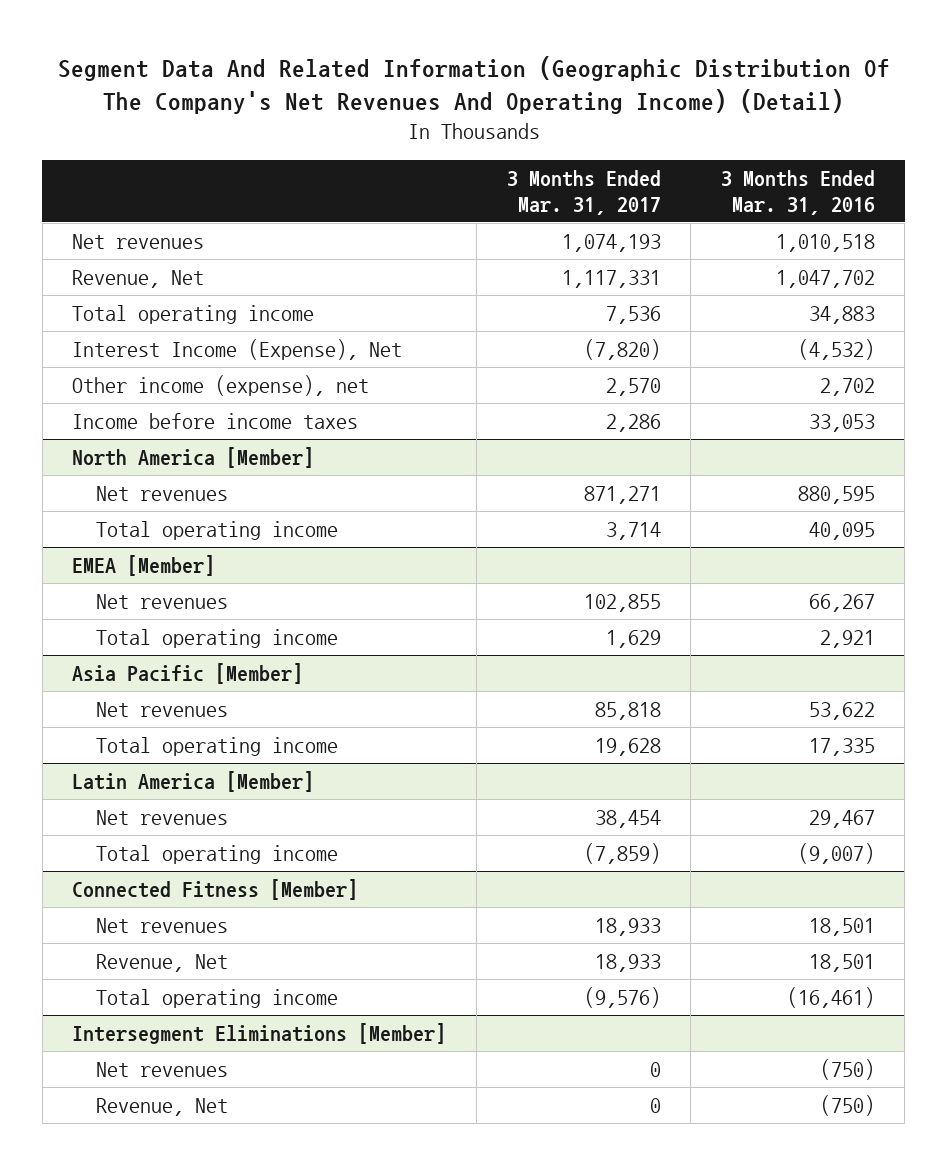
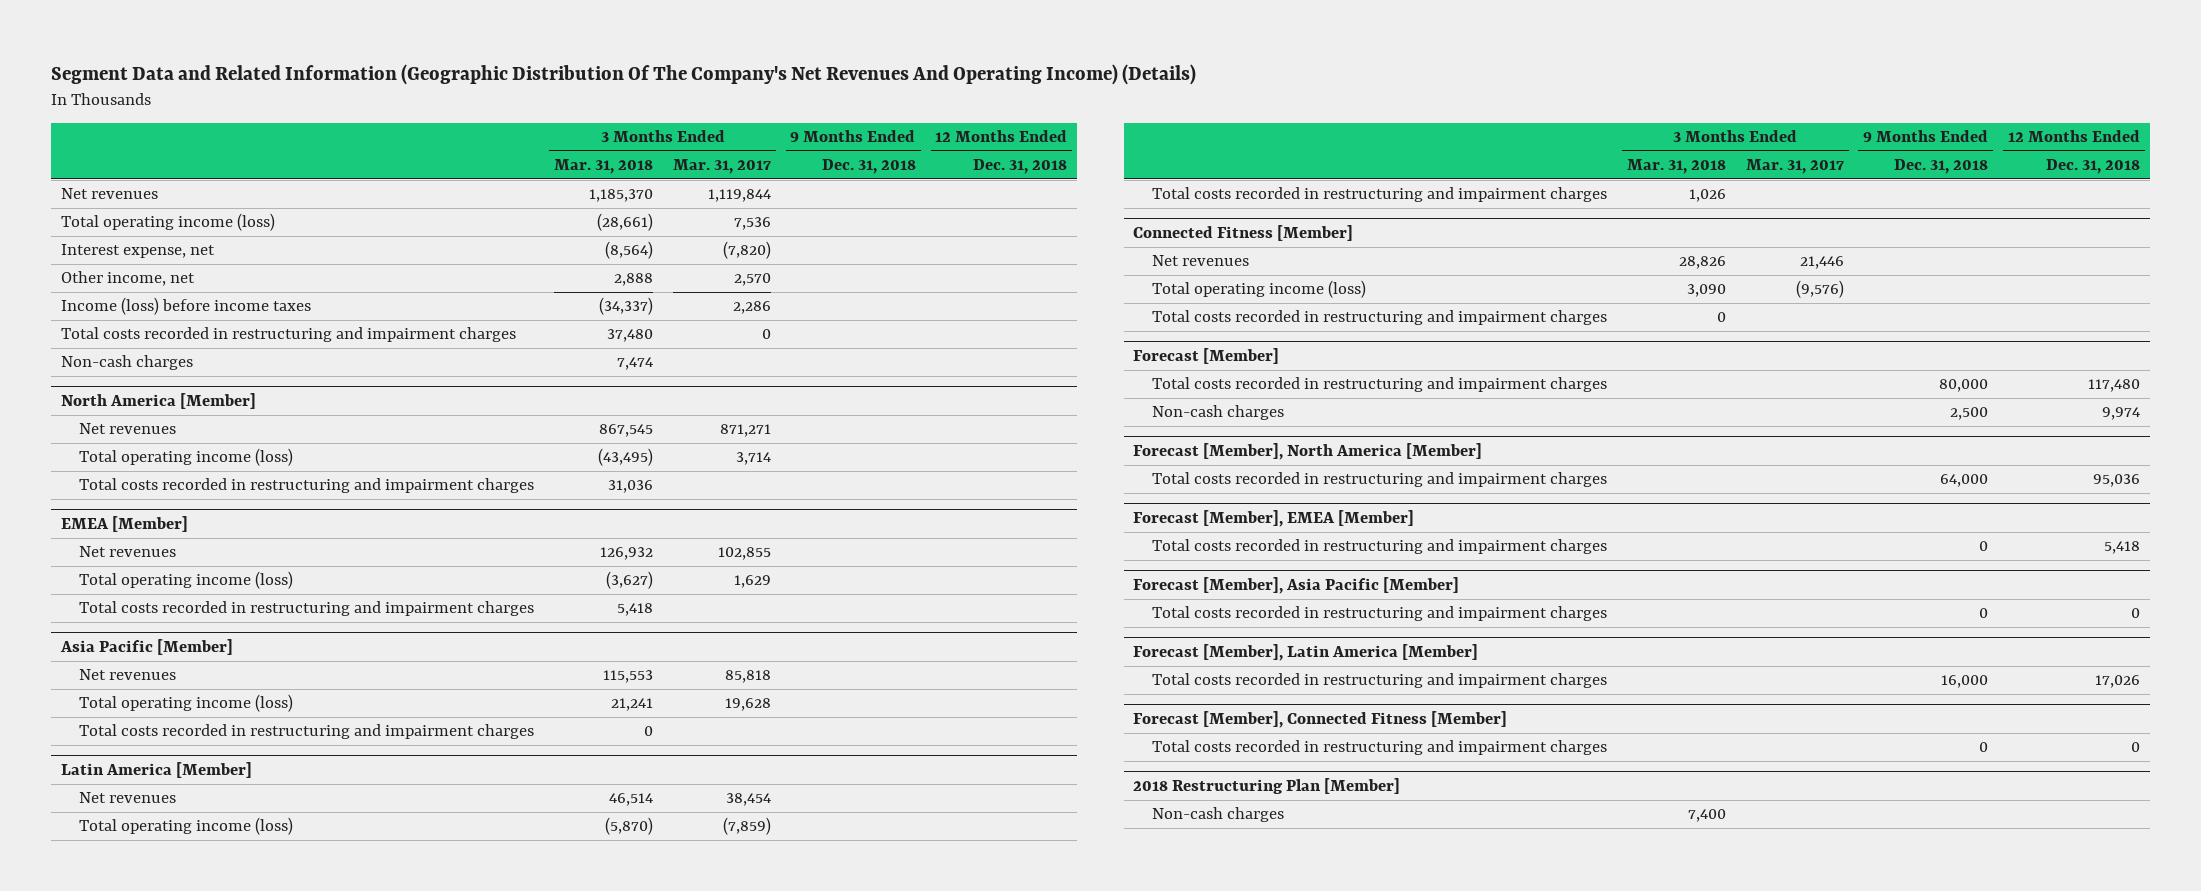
- Segment Data And Related Information (Geographic Distribution Of The Company's Net Revenues And Operating Income) (Detail)
+ Segment Data and Related Information (Geographic Distribution Of The Company's Net Revenues And Operating Income) (Details)
- | 3 Months Ended Mar. 31, 2017 | 3 Months Ended Mar. 31, 2016
+ | 3 Months Ended Mar. 31, 2018 | 3 Months Ended Mar. 31, 2017 | 9 Months Ended Dec. 31, 2018 | 12 Months Ended Dec. 31, 2018
- Net revenues | 1,074,193 | 1,010,518
- Revenue, Net | 1,117,331 | 1,047,702
- Total operating income | 7,536 | 34,883
- Interest Income (Expense), Net | (7,820) | (4,532)
- Other income (expense), net | 2,570 | 2,702
- Income before income taxes | 2,286 | 33,053
+ Net revenues | 1,185,370 | 1,119,844 | |
+ Total operating income (loss) | (28,661) | 7,536 | |
+ Interest expense, net | (8,564) | (7,820) | |
+ Other income, net | 2,888 | 2,570 | |
+ Income (loss) before income taxes | (34,337) | 2,286 | |
+ Total costs recorded in restructuring and impairment charges | 37,480 | 0 | |
+ Non-cash charges | 7,474 | | |
@ North America [Member]
- Total operating income | 3,714 | 40,095
+ Total operating income (loss) | (43,495) | 3,714 | |
+ Total costs recorded in restructuring and impairment charges | 31,036 | | |
@ EMEA [Member]
- Total operating income | 1,629 | 2,921
+ Total operating income (loss) | (3,627) | 1,629 | |
+ Total costs recorded in restructuring and impairment charges | 5,418 | | |
@ Asia Pacific [Member]
- Total operating income | 19,628 | 17,335
+ Total operating income (loss) | 21,241 | 19,628 | |
+ Total costs recorded in restructuring and impairment charges | 0 | | |
@ Latin America [Member]
- Total operating income | (7,859) | (9,007)
+ Total operating income (loss) | (5,870) | (7,859) | |
+ Total costs recorded in restructuring and impairment charges | 1,026 | | |
@ Connected Fitness [Member]
- Net revenues | 18,933 | 18,501
- Revenue, Net | 18,933 | 18,501
- Total operating income | (9,576) | (16,461)
- Intersegment Eliminations [Member]
- Net revenues | 0 | (750)
- Revenue, Net | 0 | (750)
@ Connected Fitness [Member]
+ Net revenues | 28,826 | 21,446 | |
+ Total operating income (loss) | 3,090 | (9,576) | |
+ Total costs recorded in restructuring and impairment charges | 0 | | |
+ Forecast [Member]
+ Total costs recorded in restructuring and impairment charges | | | 80,000 | 117,480
+ Non-cash charges | | | 2,500 | 9,974
+ Forecast [Member], North America [Member]
+ Total costs recorded in restructuring and impairment charges | | | 64,000 | 95,036
+ Forecast [Member], EMEA [Member]
+ Total costs recorded in restructuring and impairment charges | | | 0 | 5,418
+ Forecast [Member], Asia Pacific [Member]
+ Total costs recorded in restructuring and impairment charges | | | 0 | 0
+ Forecast [Member], Latin America [Member]
+ Total costs recorded in restructuring and impairment charges | | | 16,000 | 17,026
+ Forecast [Member], Connected Fitness [Member]
+ Total costs recorded in restructuring and impairment charges | | | 0 | 0
+ 2018 Restructuring Plan [Member]
+ Non-cash charges | 7,400 | | |

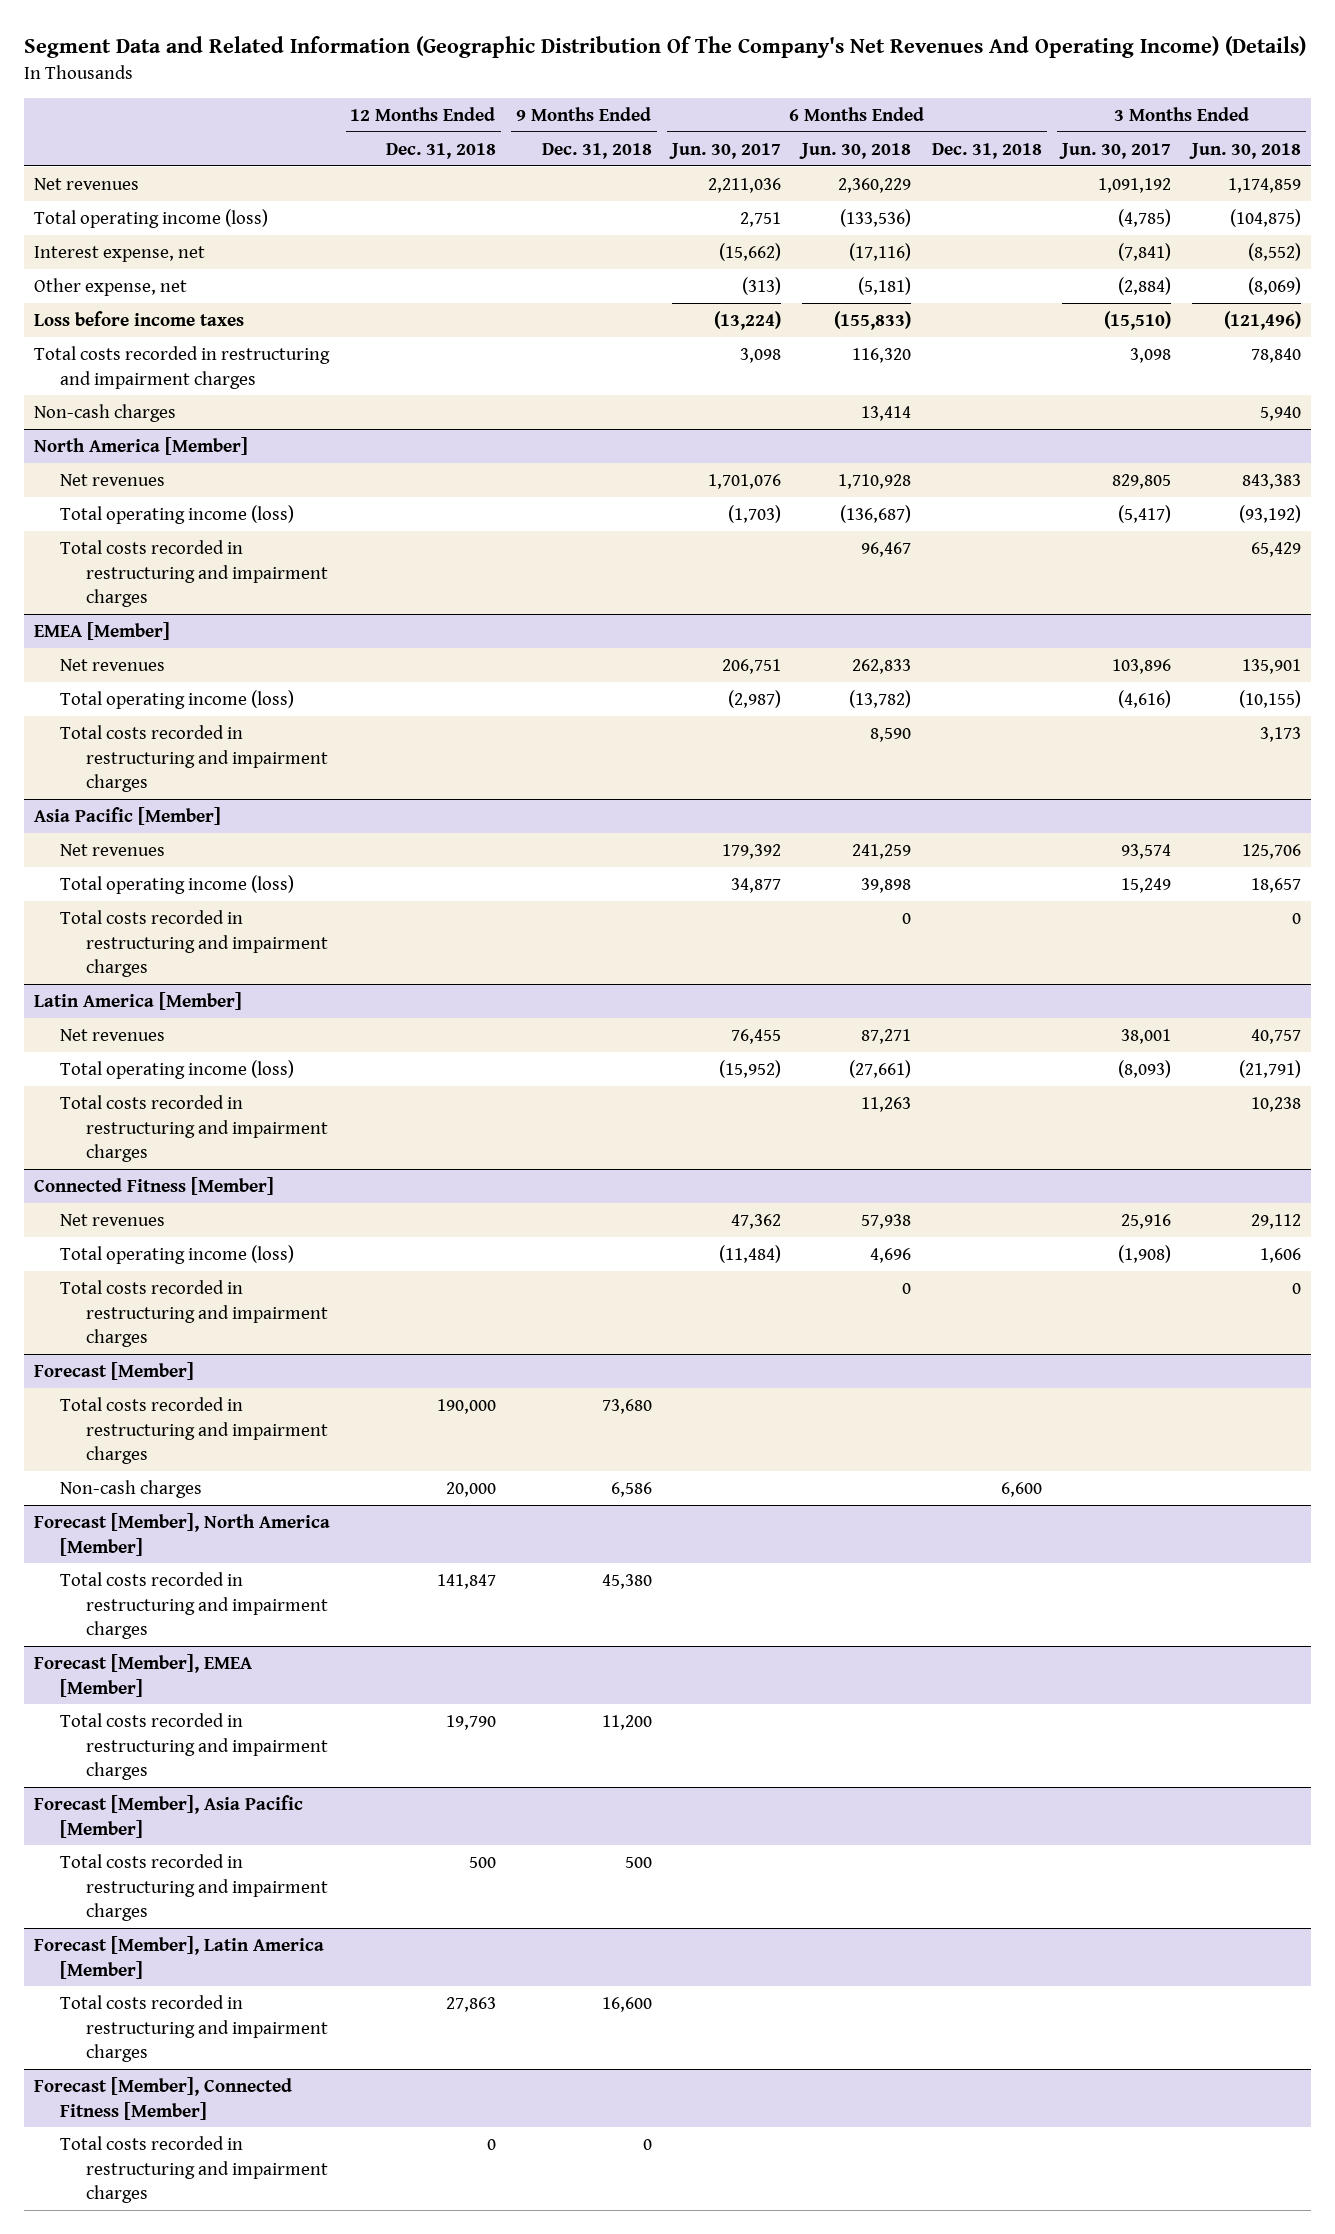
- | 3 Months Ended Mar. 31, 2018 | 3 Months Ended Mar. 31, 2017 | 9 Months Ended Dec. 31, 2018 | 12 Months Ended Dec. 31, 2018
+ | 12 Months Ended Dec. 31, 2018 | 9 Months Ended Dec. 31, 2018 | 6 Months Ended Jun. 30, 2017 | 6 Months Ended Jun. 30, 2018 | 6 Months Ended Dec. 31, 2018 | 3 Months Ended Jun. 30, 2017 | 3 Months Ended Jun. 30, 2018
- Other income, net | 2,888 | 2,570 | |
- Income (loss) before income taxes | (34,337) | 2,286 | |
+ Other expense, net | | | (313) | (5,181) | | (2,884) | (8,069)
+ Loss before income taxes | | | (13,224) | (155,833) | | (15,510) | (121,496)
@ Forecast [Member]
- Total costs recorded in restructuring and impairment charges | | | 80,000 | 117,480
- Non-cash charges | | | 2,500 | 9,974
+ Total costs recorded in restructuring and impairment charges | 190,000 | 73,680 | | | | |
+ Non-cash charges | 20,000 | 6,586 | | | 6,600 | |
@ Forecast [Member], North America [Member]
- Total costs recorded in restructuring and impairment charges | | | 64,000 | 95,036
+ Total costs recorded in restructuring and impairment charges | 141,847 | 45,380 | | | | |
@ Forecast [Member], EMEA [Member]
- Total costs recorded in restructuring and impairment charges | | | 0 | 5,418
+ Total costs recorded in restructuring and impairment charges | 19,790 | 11,200 | | | | |
@ Forecast [Member], Asia Pacific [Member]
- Total costs recorded in restructuring and impairment charges | | | 0 | 0
+ Total costs recorded in restructuring and impairment charges | 500 | 500 | | | | |
@ Forecast [Member], Latin America [Member]
- Total costs recorded in restructuring and impairment charges | | | 16,000 | 17,026
+ Total costs recorded in restructuring and impairment charges | 27,863 | 16,600 | | | | |
- 2018 Restructuring Plan [Member]
- Non-cash charges | 7,400 | | |

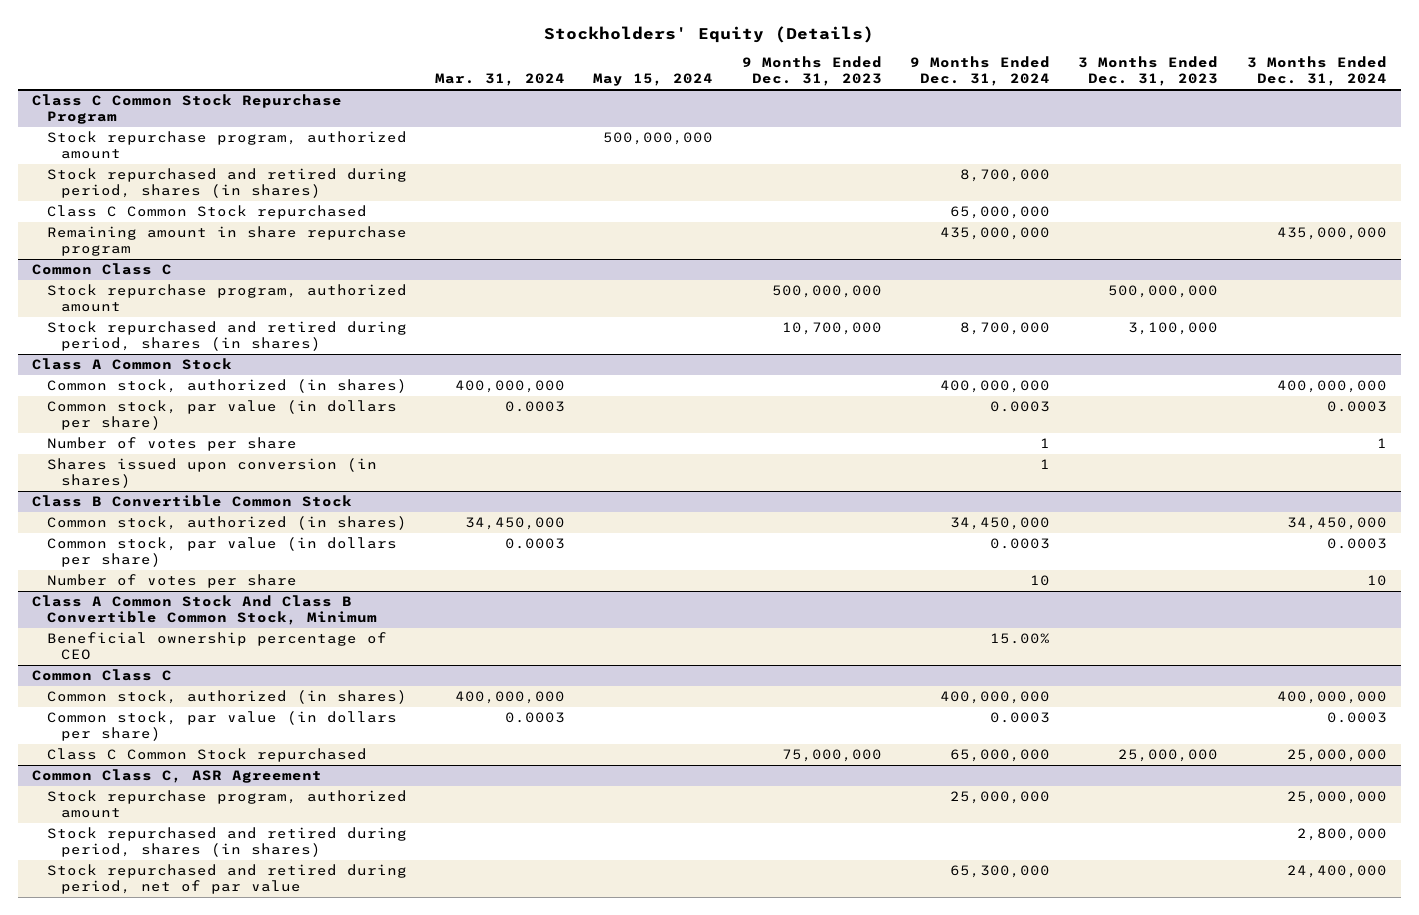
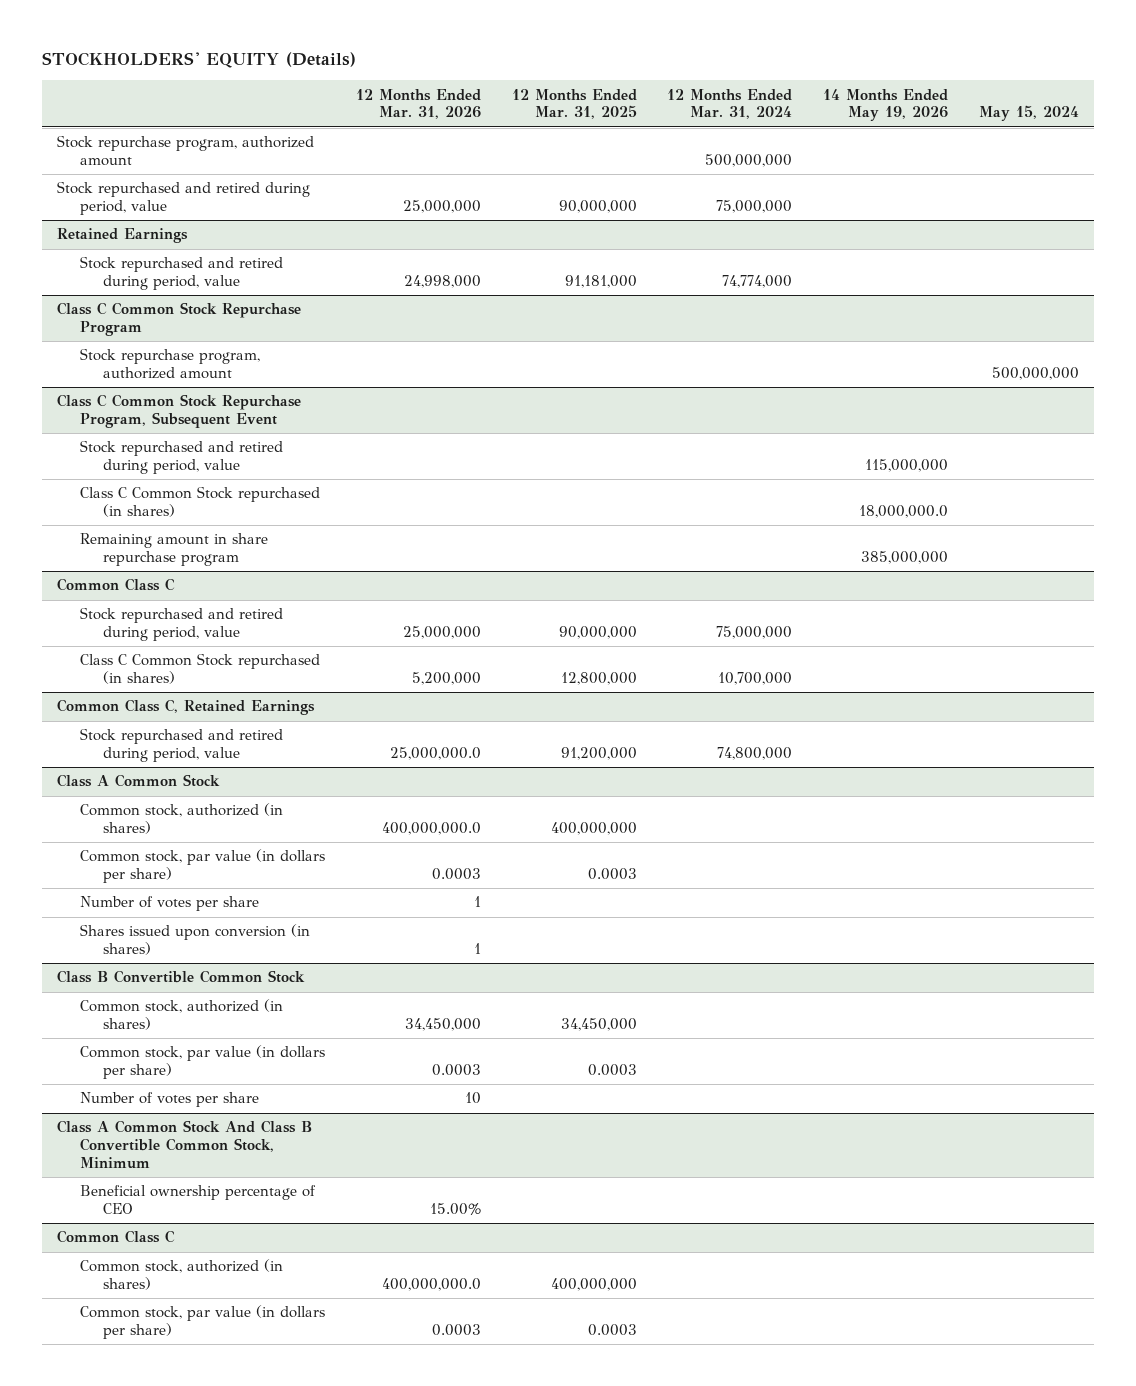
- Stockholders' Equity (Details)
+ STOCKHOLDERS' EQUITY (Details)
- | Mar. 31, 2024 | May 15, 2024 | 9 Months Ended Dec. 31, 2023 | 9 Months Ended Dec. 31, 2024 | 3 Months Ended Dec. 31, 2023 | 3 Months Ended Dec. 31, 2024
+ | 12 Months Ended Mar. 31, 2026 | 12 Months Ended Mar. 31, 2025 | 12 Months Ended Mar. 31, 2024 | 14 Months Ended May 19, 2026 | May 15, 2024
+ Stock repurchase program, authorized amount | | | 500,000,000 | |
+ Stock repurchased and retired during period, value | 25,000,000 | 90,000,000 | 75,000,000 | |
+ Retained Earnings
+ Stock repurchased and retired during period, value | 24,998,000 | 91,181,000 | 74,774,000 | |
@ Class C Common Stock Repurchase Program
- Stock repurchased and retired during period, shares (in shares) | | | | 8,700,000 | |
- Class C Common Stock repurchased | | | | 65,000,000 | |
- Remaining amount in share repurchase program | | | | 435,000,000 | | 435,000,000
+ Class C Common Stock Repurchase Program, Subsequent Event
+ Stock repurchased and retired during period, value | | | | 115,000,000 |
+ Class C Common Stock repurchased (in shares) | | | | 18,000,000.0 |
+ Remaining amount in share repurchase program | | | | 385,000,000 |
@ Common Class C
- Stock repurchase program, authorized amount | | | 500,000,000 | | 500,000,000 |
- Stock repurchased and retired during period, shares (in shares) | | | 10,700,000 | 8,700,000 | 3,100,000 |
+ Stock repurchased and retired during period, value | 25,000,000 | 90,000,000 | 75,000,000 | |
+ Class C Common Stock repurchased (in shares) | 5,200,000 | 12,800,000 | 10,700,000 | |
+ Common Class C, Retained Earnings
+ Stock repurchased and retired during period, value | 25,000,000.0 | 91,200,000 | 74,800,000 | |
@ Common Class C
- Class C Common Stock repurchased | | | 75,000,000 | 65,000,000 | 25,000,000 | 25,000,000
- Common Class C, ASR Agreement
- Stock repurchase program, authorized amount | | | | 25,000,000 | | 25,000,000
- Stock repurchased and retired during period, shares (in shares) | | | | | | 2,800,000
- Stock repurchased and retired during period, net of par value | | | | 65,300,000 | | 24,400,000

